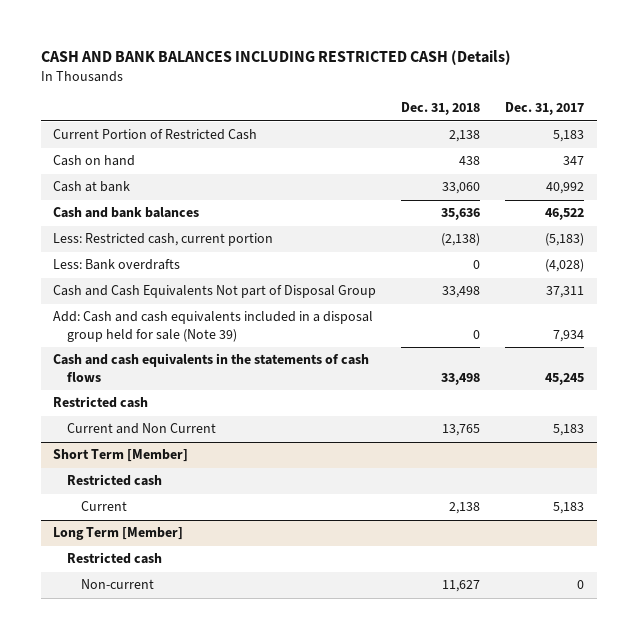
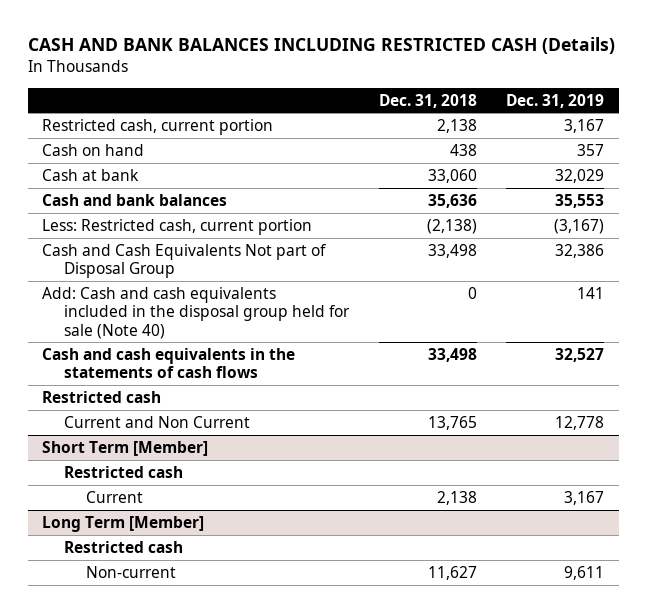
- | Dec. 31, 2018 | Dec. 31, 2017
+ | Dec. 31, 2018 | Dec. 31, 2019
- Current Portion of Restricted Cash | 2,138 | 5,183
+ Restricted cash, current portion | 2,138 | 3,167
- Less: Bank overdrafts | 0 | (4,028)
- Add: Cash and cash equivalents included in a disposal group held for sale (Note 39) | 0 | 7,934
+ Add: Cash and cash equivalents included in the disposal group held for sale (Note 40) | 0 | 141

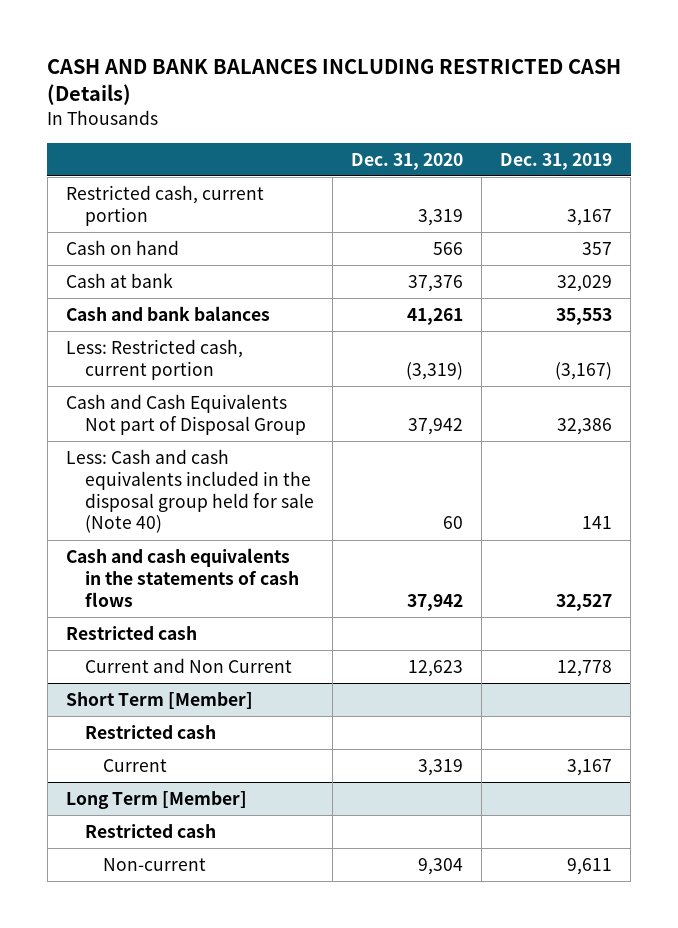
- | Dec. 31, 2018 | Dec. 31, 2019
+ | Dec. 31, 2020 | Dec. 31, 2019
- Add: Cash and cash equivalents included in the disposal group held for sale (Note 40) | 0 | 141
+ Less: Cash and cash equivalents included in the disposal group held for sale (Note 40) | 60 | 141

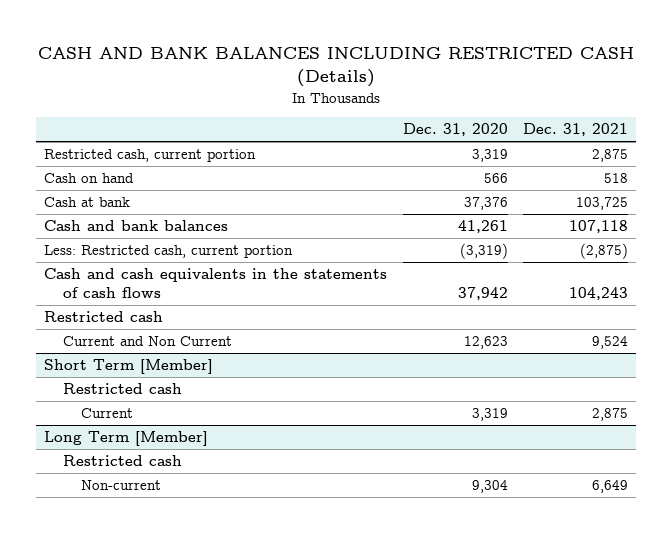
- | Dec. 31, 2020 | Dec. 31, 2019
+ | Dec. 31, 2020 | Dec. 31, 2021
- Cash and Cash Equivalents Not part of Disposal Group | 37,942 | 32,386
- Less: Cash and cash equivalents included in the disposal group held for sale (Note 40) | 60 | 141

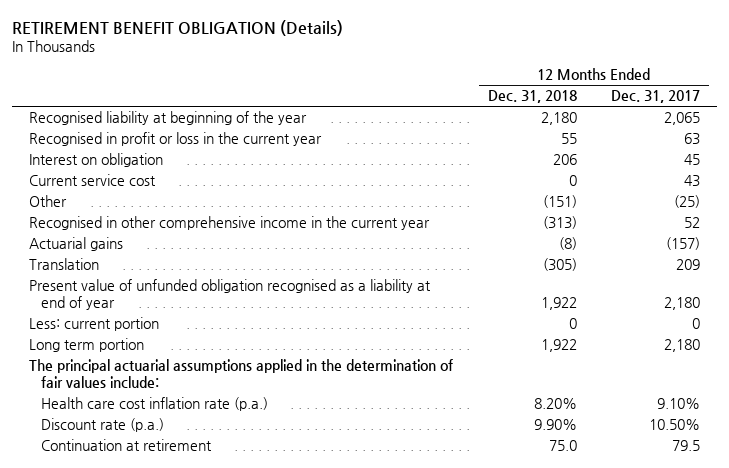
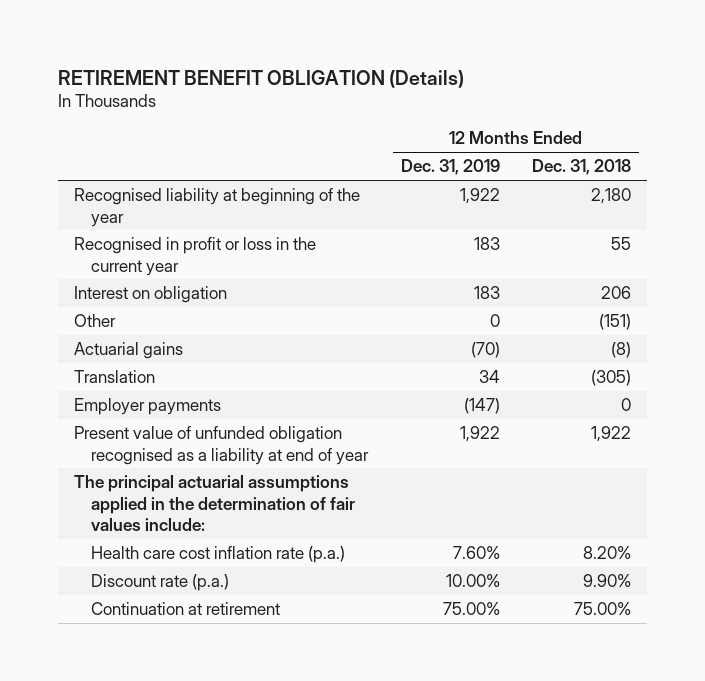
- | 12 Months Ended Dec. 31, 2018 | 12 Months Ended Dec. 31, 2017
+ | 12 Months Ended Dec. 31, 2019 | 12 Months Ended Dec. 31, 2018
- Current service cost | 0 | 43
- Recognised in other comprehensive income in the current year | (313) | 52
+ Employer payments | (147) | 0
- Less: current portion | 0 | 0
- Long term portion | 1,922 | 2,180
- Continuation at retirement | 75.0 | 79.5
+ Continuation at retirement | 75.00% | 75.00%

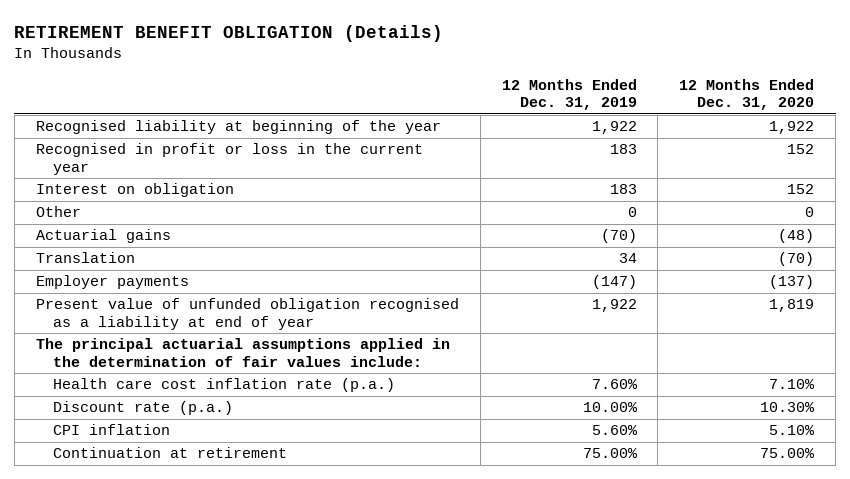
- | 12 Months Ended Dec. 31, 2019 | 12 Months Ended Dec. 31, 2018
+ | 12 Months Ended Dec. 31, 2019 | 12 Months Ended Dec. 31, 2020
+ CPI inflation | 5.60% | 5.10%

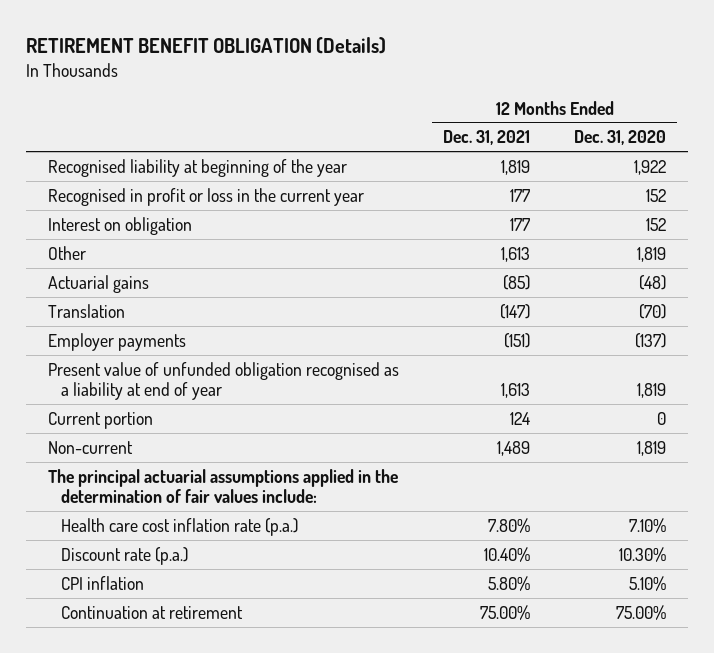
- | 12 Months Ended Dec. 31, 2019 | 12 Months Ended Dec. 31, 2020
+ | 12 Months Ended Dec. 31, 2021 | 12 Months Ended Dec. 31, 2020
- Other | 0 | 0
+ Other | 1,613 | 1,819
+ Current portion | 124 | 0
+ Non-current | 1,489 | 1,819

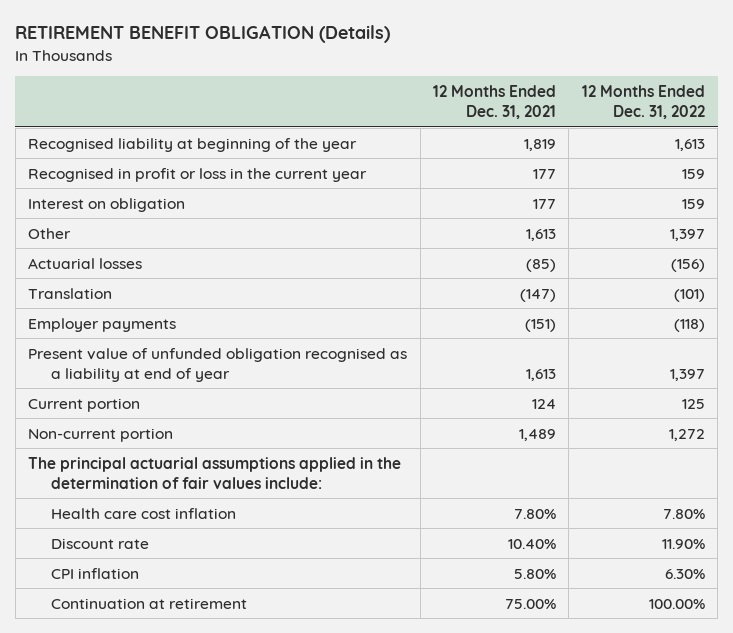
- | 12 Months Ended Dec. 31, 2021 | 12 Months Ended Dec. 31, 2020
+ | 12 Months Ended Dec. 31, 2021 | 12 Months Ended Dec. 31, 2022
- Actuarial gains | (85) | (48)
+ Actuarial losses | (85) | (156)
- Non-current | 1,489 | 1,819
+ Non-current portion | 1,489 | 1,272
- Health care cost inflation rate (p.a.) | 7.80% | 7.10%
- Discount rate (p.a.) | 10.40% | 10.30%
+ Health care cost inflation | 7.80% | 7.80%
+ Discount rate | 10.40% | 11.90%

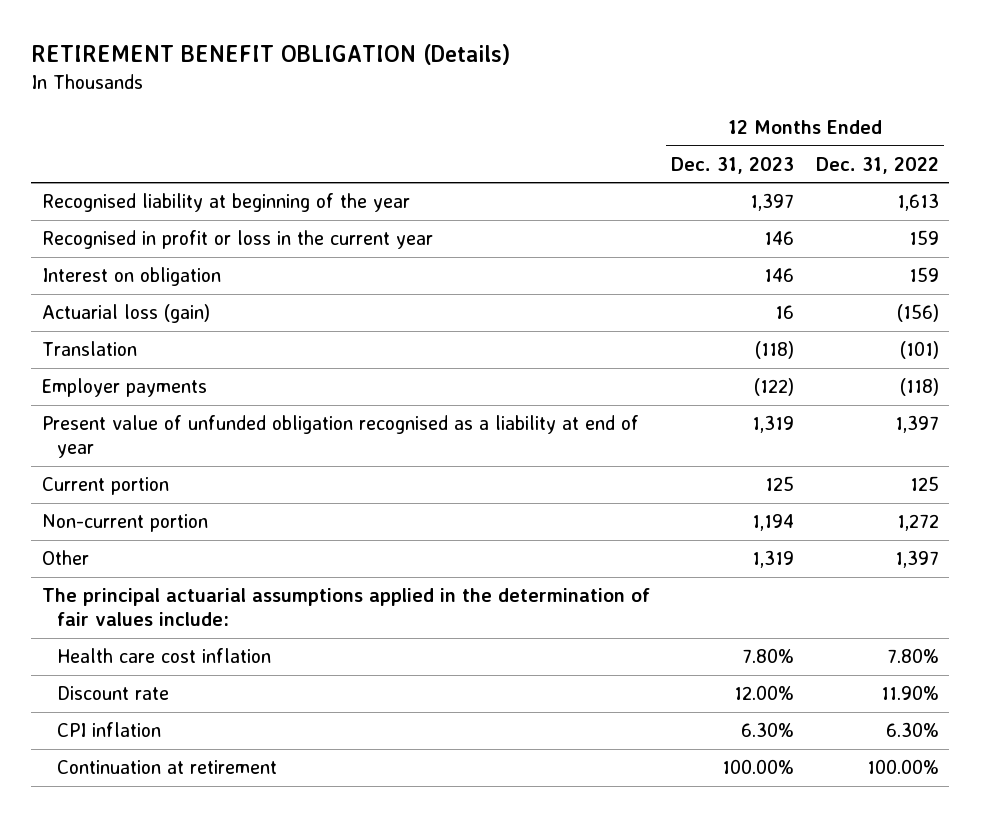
- | 12 Months Ended Dec. 31, 2021 | 12 Months Ended Dec. 31, 2022
+ | 12 Months Ended Dec. 31, 2023 | 12 Months Ended Dec. 31, 2022
- Actuarial losses | (85) | (156)
+ Actuarial loss (gain) | 16 | (156)
moved down: Other | 1,319 | 1,397

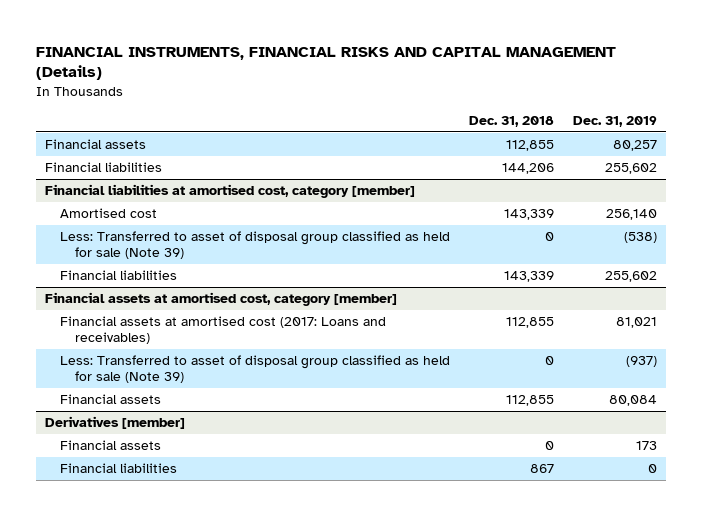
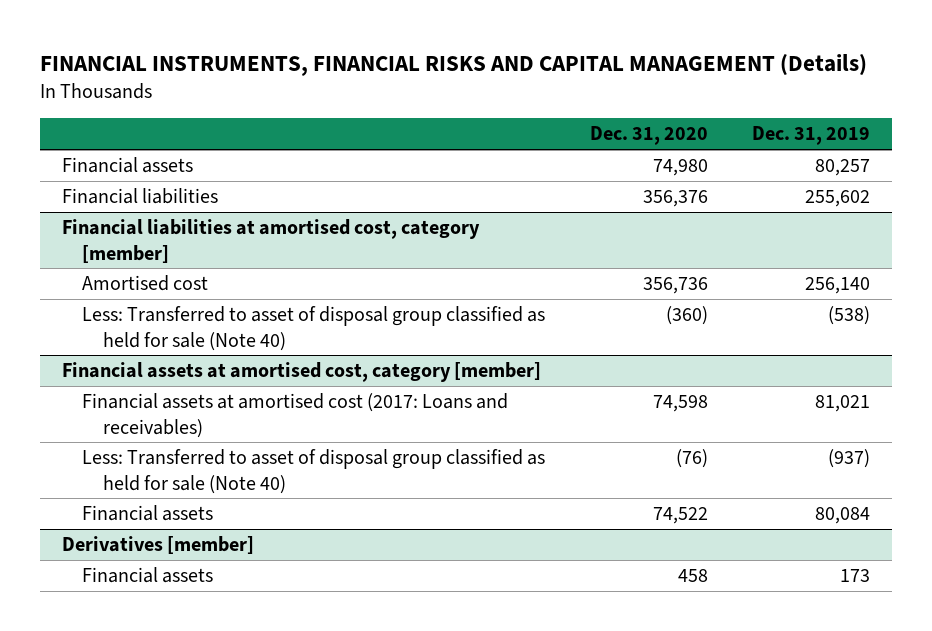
- | Dec. 31, 2018 | Dec. 31, 2019
+ | Dec. 31, 2020 | Dec. 31, 2019
@ Financial liabilities at amortised cost, category [member]
- Less: Transferred to asset of disposal group classified as held for sale (Note 39) | 0 | (538)
- Financial liabilities | 143,339 | 255,602
+ Less: Transferred to asset of disposal group classified as held for sale (Note 40) | (360) | (538)
@ Financial assets at amortised cost, category [member]
- Less: Transferred to asset of disposal group classified as held for sale (Note 39) | 0 | (937)
+ Less: Transferred to asset of disposal group classified as held for sale (Note 40) | (76) | (937)
@ Derivatives [member]
- Financial liabilities | 867 | 0

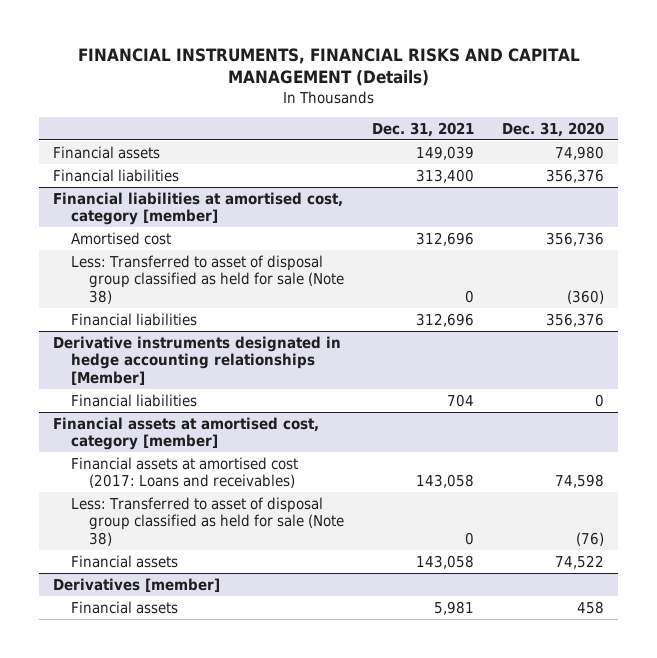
- | Dec. 31, 2020 | Dec. 31, 2019
+ | Dec. 31, 2021 | Dec. 31, 2020
@ Financial liabilities at amortised cost, category [member]
- Less: Transferred to asset of disposal group classified as held for sale (Note 40) | (360) | (538)
+ Less: Transferred to asset of disposal group classified as held for sale (Note 38) | 0 | (360)
+ Financial liabilities | 312,696 | 356,376
+ Derivative instruments designated in hedge accounting relationships [Member]
+ Financial liabilities | 704 | 0
@ Financial assets at amortised cost, category [member]
- Less: Transferred to asset of disposal group classified as held for sale (Note 40) | (76) | (937)
+ Less: Transferred to asset of disposal group classified as held for sale (Note 38) | 0 | (76)

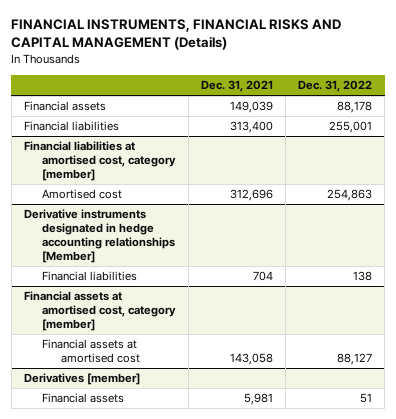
- | Dec. 31, 2021 | Dec. 31, 2020
+ | Dec. 31, 2021 | Dec. 31, 2022
@ Financial liabilities at amortised cost, category [member]
- Less: Transferred to asset of disposal group classified as held for sale (Note 38) | 0 | (360)
- Financial liabilities | 312,696 | 356,376
@ Financial assets at amortised cost, category [member]
- Financial assets at amortised cost (2017: Loans and receivables) | 143,058 | 74,598
- Less: Transferred to asset of disposal group classified as held for sale (Note 38) | 0 | (76)
- Financial assets | 143,058 | 74,522
+ Financial assets at amortised cost | 143,058 | 88,127

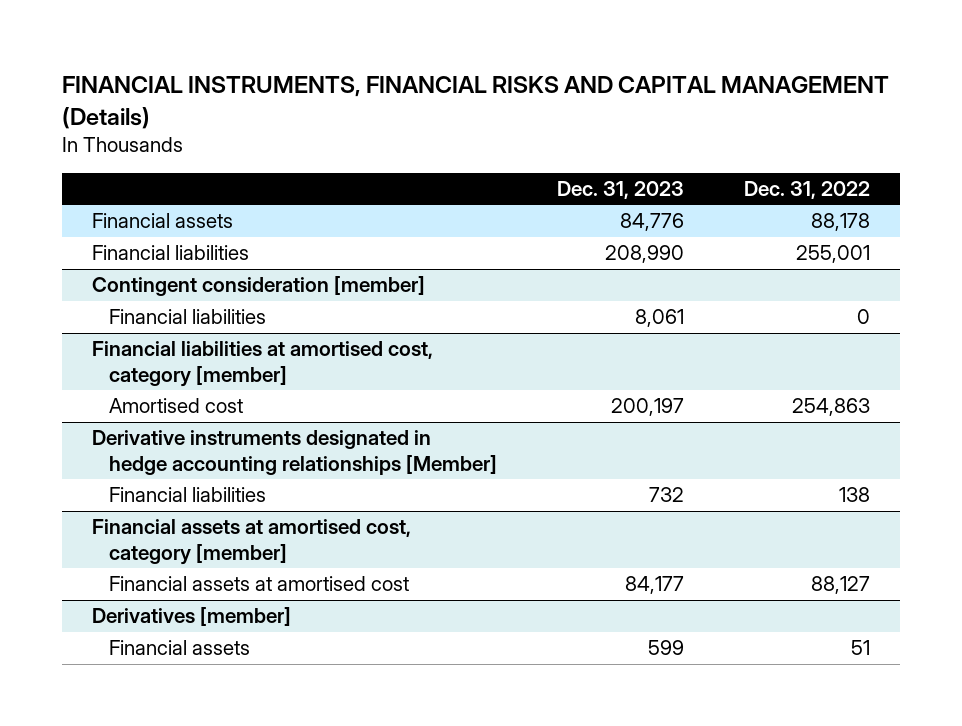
- | Dec. 31, 2021 | Dec. 31, 2022
+ | Dec. 31, 2023 | Dec. 31, 2022
+ Contingent consideration [member]
+ Financial liabilities | 8,061 | 0

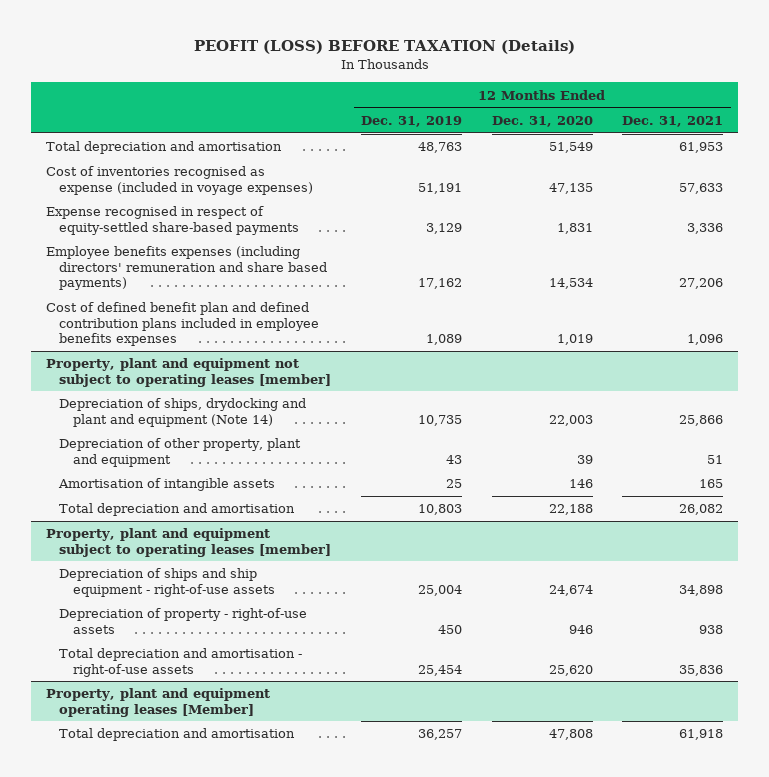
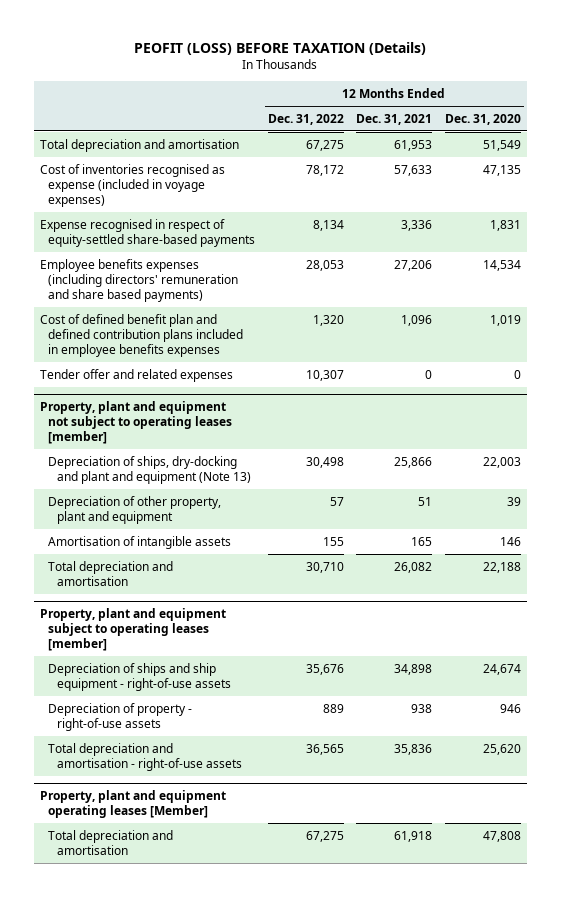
- | 12 Months Ended Dec. 31, 2019 | 12 Months Ended Dec. 31, 2020 | 12 Months Ended Dec. 31, 2021
+ | 12 Months Ended Dec. 31, 2022 | 12 Months Ended Dec. 31, 2021 | 12 Months Ended Dec. 31, 2020
+ Tender offer and related expenses | 10,307 | 0 | 0
@ Property, plant and equipment not subject to operating leases [member]
- Depreciation of ships, drydocking and plant and equipment (Note 14) | 10,735 | 22,003 | 25,866
+ Depreciation of ships, dry-docking and plant and equipment (Note 13) | 30,498 | 25,866 | 22,003

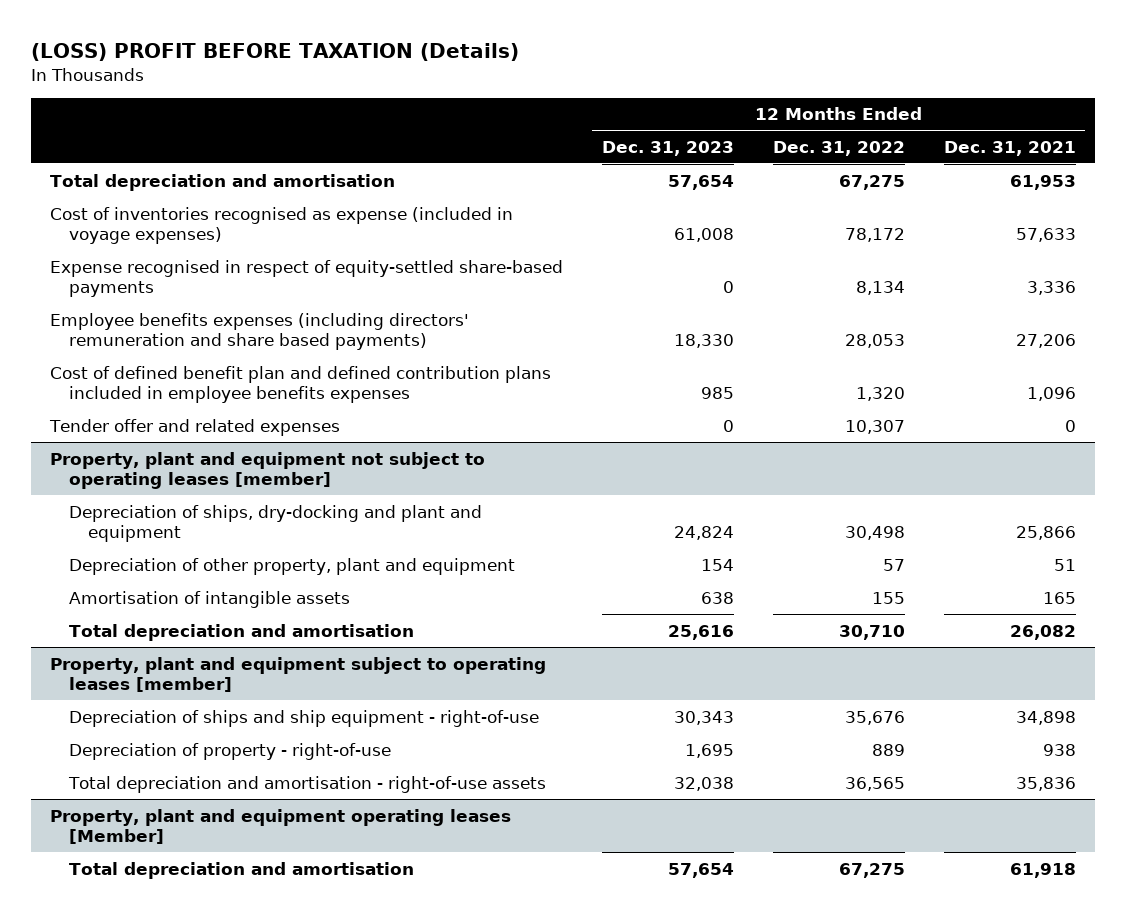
- PEOFIT (LOSS) BEFORE TAXATION (Details)
+ (LOSS) PROFIT BEFORE TAXATION (Details)
- | 12 Months Ended Dec. 31, 2022 | 12 Months Ended Dec. 31, 2021 | 12 Months Ended Dec. 31, 2020
+ | 12 Months Ended Dec. 31, 2023 | 12 Months Ended Dec. 31, 2022 | 12 Months Ended Dec. 31, 2021
@ Property, plant and equipment not subject to operating leases [member]
- Depreciation of ships, dry-docking and plant and equipment (Note 13) | 30,498 | 25,866 | 22,003
+ Depreciation of ships, dry-docking and plant and equipment | 24,824 | 30,498 | 25,866
@ Property, plant and equipment subject to operating leases [member]
- Depreciation of ships and ship equipment - right-of-use assets | 35,676 | 34,898 | 24,674
- Depreciation of property - right-of-use assets | 889 | 938 | 946
+ Depreciation of ships and ship equipment - right-of-use | 30,343 | 35,676 | 34,898
+ Depreciation of property - right-of-use | 1,695 | 889 | 938

